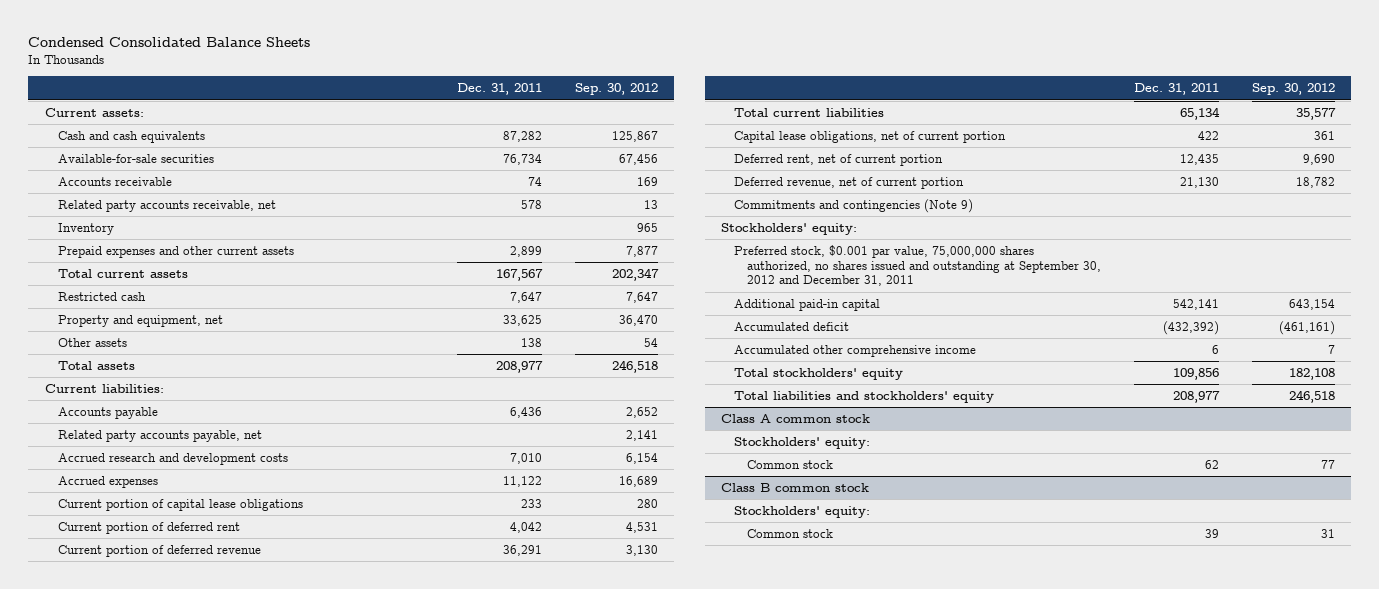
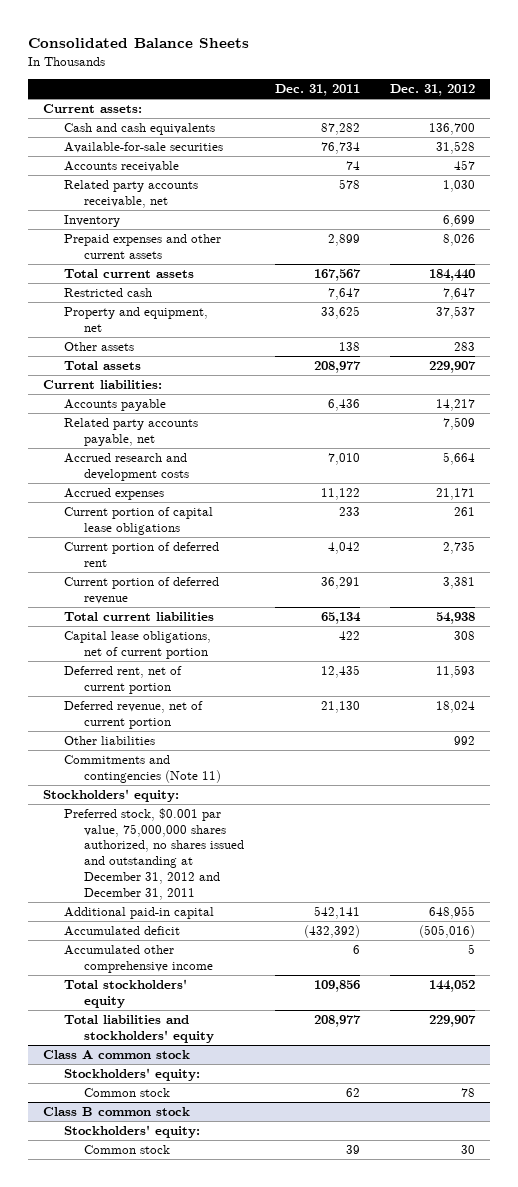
- Condensed Consolidated Balance Sheets
+ Consolidated Balance Sheets
- | Dec. 31, 2011 | Sep. 30, 2012
+ | Dec. 31, 2011 | Dec. 31, 2012
- Commitments and contingencies (Note 9)
+ Other liabilities | | 992
+ Commitments and contingencies (Note 11)
- Preferred stock, $0.001 par value, 75,000,000 shares authorized, no shares issued and outstanding at September 30, 2012 and December 31, 2011
+ Preferred stock, $0.001 par value, 75,000,000 shares authorized, no shares issued and outstanding at December 31, 2012 and December 31, 2011

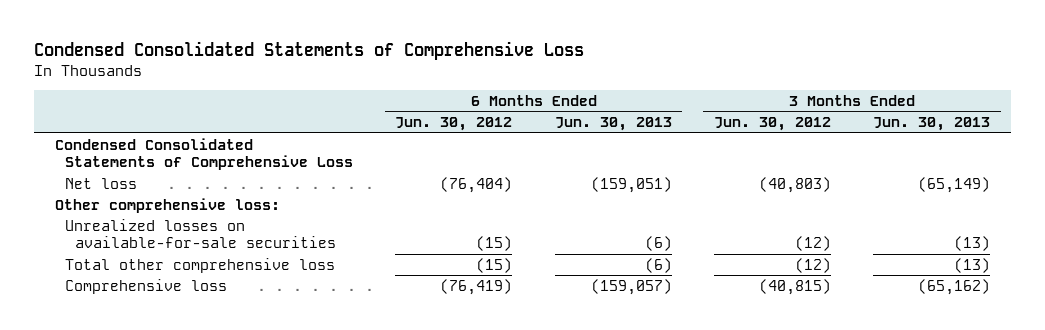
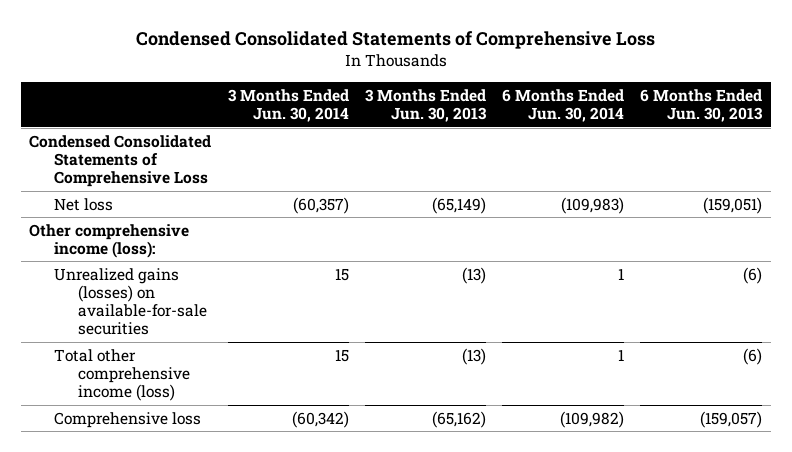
- | 6 Months Ended Jun. 30, 2012 | 6 Months Ended Jun. 30, 2013 | 3 Months Ended Jun. 30, 2012 | 3 Months Ended Jun. 30, 2013
+ | 3 Months Ended Jun. 30, 2014 | 3 Months Ended Jun. 30, 2013 | 6 Months Ended Jun. 30, 2014 | 6 Months Ended Jun. 30, 2013
- Other comprehensive loss:
- Unrealized losses on available-for-sale securities | (15) | (6) | (12) | (13)
- Total other comprehensive loss | (15) | (6) | (12) | (13)
+ Other comprehensive income (loss):
+ Unrealized gains (losses) on available-for-sale securities | 15 | (13) | 1 | (6)
+ Total other comprehensive income (loss) | 15 | (13) | 1 | (6)

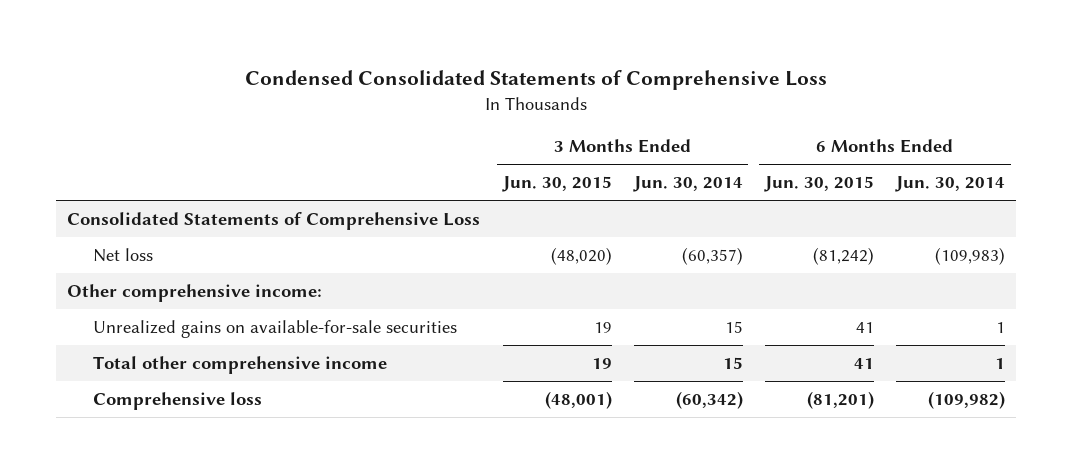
- | 3 Months Ended Jun. 30, 2014 | 3 Months Ended Jun. 30, 2013 | 6 Months Ended Jun. 30, 2014 | 6 Months Ended Jun. 30, 2013
+ | 3 Months Ended Jun. 30, 2015 | 3 Months Ended Jun. 30, 2014 | 6 Months Ended Jun. 30, 2015 | 6 Months Ended Jun. 30, 2014
- Condensed Consolidated Statements of Comprehensive Loss
+ Consolidated Statements of Comprehensive Loss
- Other comprehensive income (loss):
- Unrealized gains (losses) on available-for-sale securities | 15 | (13) | 1 | (6)
- Total other comprehensive income (loss) | 15 | (13) | 1 | (6)
+ Other comprehensive income:
+ Unrealized gains on available-for-sale securities | 19 | 15 | 41 | 1
+ Total other comprehensive income | 19 | 15 | 41 | 1

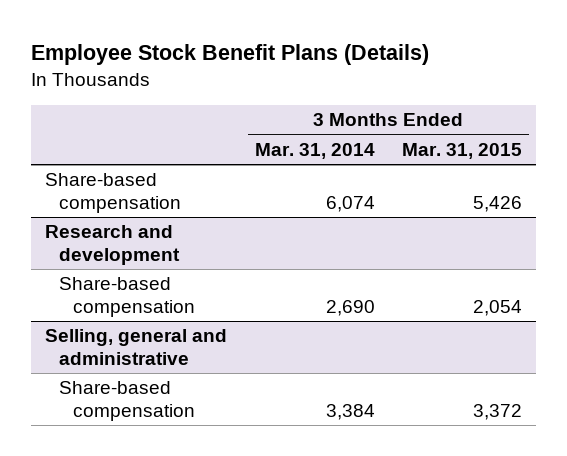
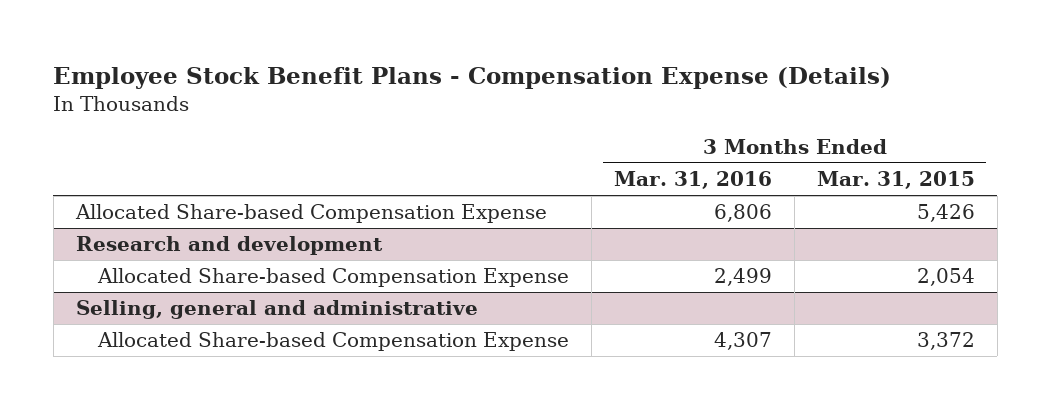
- Employee Stock Benefit Plans (Details)
+ Employee Stock Benefit Plans - Compensation Expense (Details)
- | 3 Months Ended Mar. 31, 2014 | 3 Months Ended Mar. 31, 2015
+ | 3 Months Ended Mar. 31, 2016 | 3 Months Ended Mar. 31, 2015
- Share-based compensation | 6,074 | 5,426
+ Allocated Share-based Compensation Expense | 6,806 | 5,426
@ Research and development
- Share-based compensation | 2,690 | 2,054
+ Allocated Share-based Compensation Expense | 2,499 | 2,054
@ Selling, general and administrative
- Share-based compensation | 3,384 | 3,372
+ Allocated Share-based Compensation Expense | 4,307 | 3,372

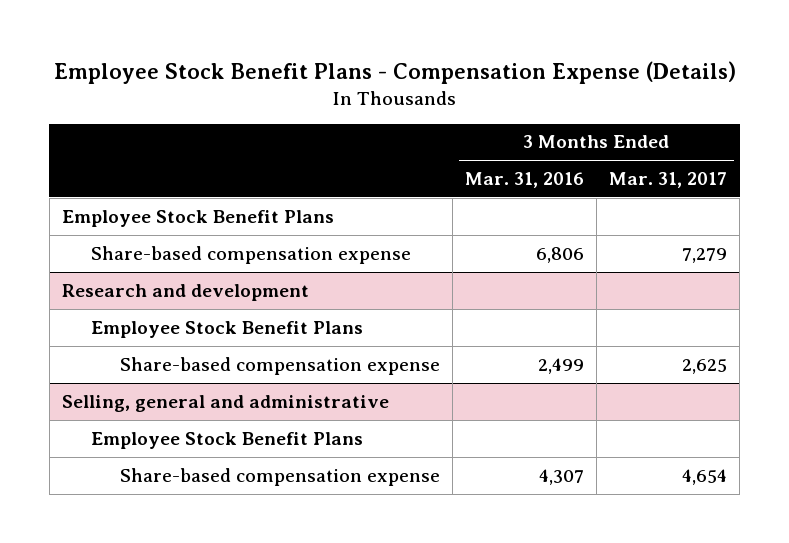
- | 3 Months Ended Mar. 31, 2016 | 3 Months Ended Mar. 31, 2015
+ | 3 Months Ended Mar. 31, 2016 | 3 Months Ended Mar. 31, 2017
- Allocated Share-based Compensation Expense | 6,806 | 5,426
+ Employee Stock Benefit Plans
+ Share-based compensation expense | 6,806 | 7,279
@ Research and development
- Allocated Share-based Compensation Expense | 2,499 | 2,054
+ Employee Stock Benefit Plans
+ Share-based compensation expense | 2,499 | 2,625
@ Selling, general and administrative
- Allocated Share-based Compensation Expense | 4,307 | 3,372
+ Employee Stock Benefit Plans
+ Share-based compensation expense | 4,307 | 4,654

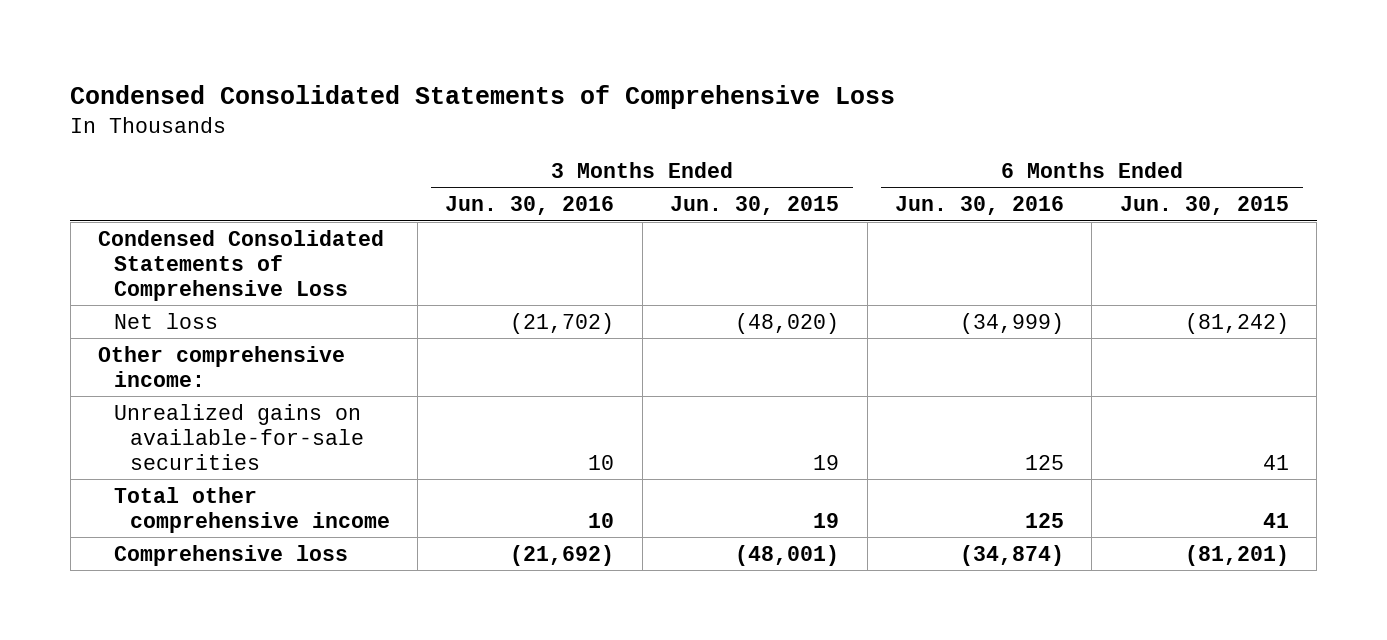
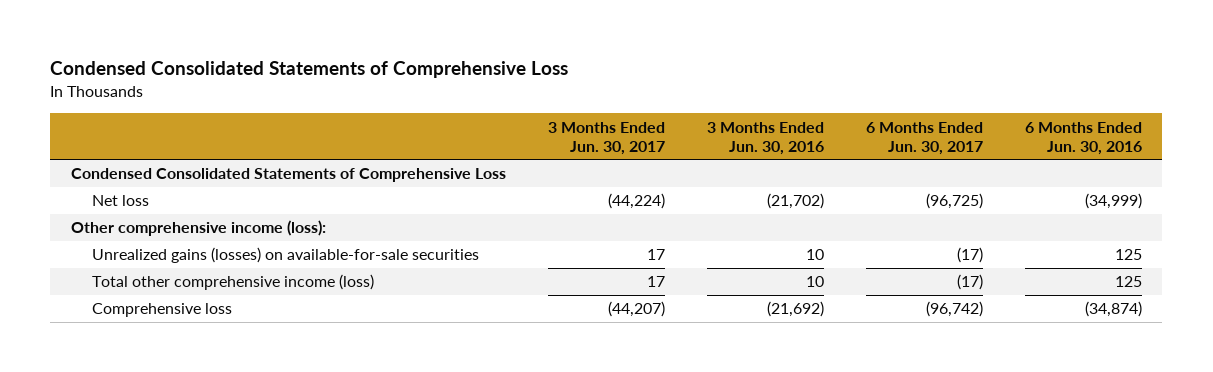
- | 3 Months Ended Jun. 30, 2016 | 3 Months Ended Jun. 30, 2015 | 6 Months Ended Jun. 30, 2016 | 6 Months Ended Jun. 30, 2015
+ | 3 Months Ended Jun. 30, 2017 | 3 Months Ended Jun. 30, 2016 | 6 Months Ended Jun. 30, 2017 | 6 Months Ended Jun. 30, 2016
- Other comprehensive income:
- Unrealized gains on available-for-sale securities | 10 | 19 | 125 | 41
- Total other comprehensive income | 10 | 19 | 125 | 41
+ Other comprehensive income (loss):
+ Unrealized gains (losses) on available-for-sale securities | 17 | 10 | (17) | 125
+ Total other comprehensive income (loss) | 17 | 10 | (17) | 125

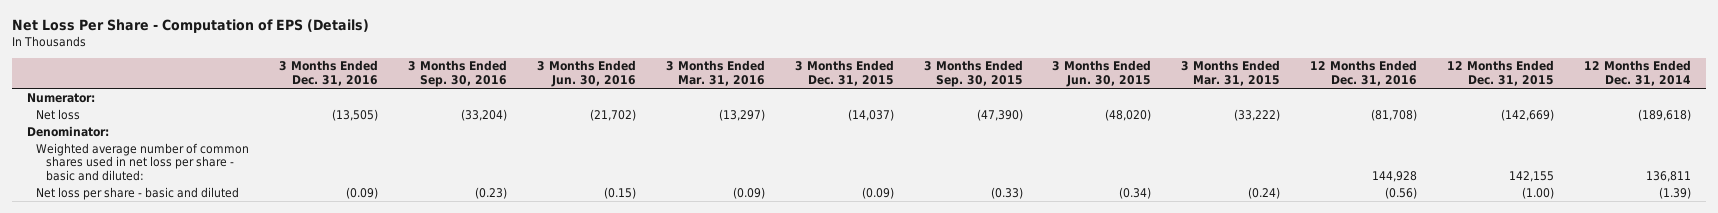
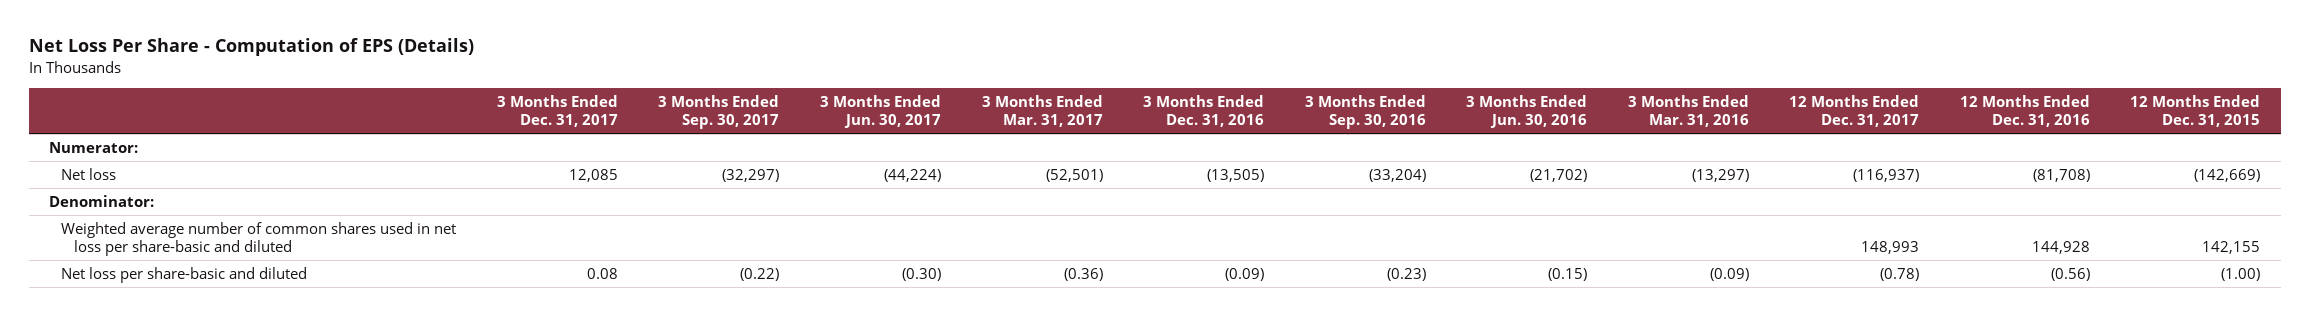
- | 3 Months Ended Dec. 31, 2016 | 3 Months Ended Sep. 30, 2016 | 3 Months Ended Jun. 30, 2016 | 3 Months Ended Mar. 31, 2016 | 3 Months Ended Dec. 31, 2015 | 3 Months Ended Sep. 30, 2015 | 3 Months Ended Jun. 30, 2015 | 3 Months Ended Mar. 31, 2015 | 12 Months Ended Dec. 31, 2016 | 12 Months Ended Dec. 31, 2015 | 12 Months Ended Dec. 31, 2014
+ | 3 Months Ended Dec. 31, 2017 | 3 Months Ended Sep. 30, 2017 | 3 Months Ended Jun. 30, 2017 | 3 Months Ended Mar. 31, 2017 | 3 Months Ended Dec. 31, 2016 | 3 Months Ended Sep. 30, 2016 | 3 Months Ended Jun. 30, 2016 | 3 Months Ended Mar. 31, 2016 | 12 Months Ended Dec. 31, 2017 | 12 Months Ended Dec. 31, 2016 | 12 Months Ended Dec. 31, 2015
- Weighted average number of common shares used in net loss per share - basic and diluted: | | | | | | | | | 144,928 | 142,155 | 136,811
- Net loss per share - basic and diluted | (0.09) | (0.23) | (0.15) | (0.09) | (0.09) | (0.33) | (0.34) | (0.24) | (0.56) | (1.00) | (1.39)
+ Weighted average number of common shares used in net loss per share-basic and diluted | | | | | | | | | 148,993 | 144,928 | 142,155
+ Net loss per share-basic and diluted | 0.08 | (0.22) | (0.30) | (0.36) | (0.09) | (0.23) | (0.15) | (0.09) | (0.78) | (0.56) | (1.00)

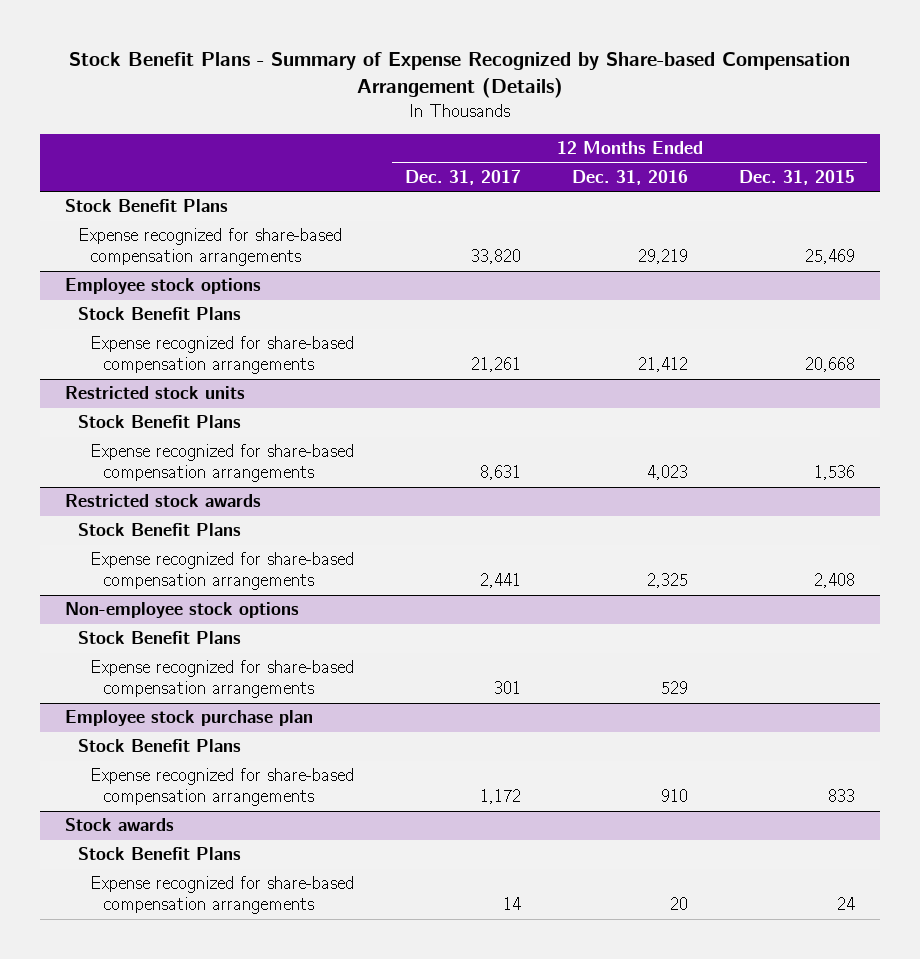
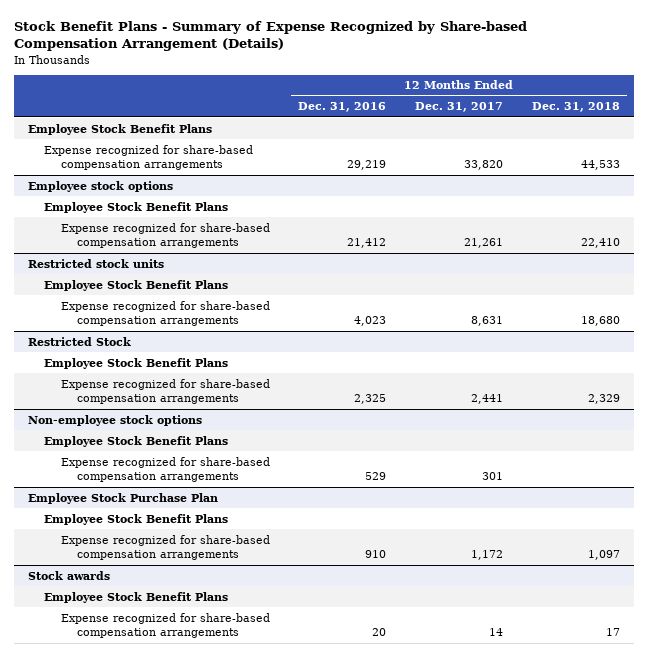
- | 12 Months Ended Dec. 31, 2017 | 12 Months Ended Dec. 31, 2016 | 12 Months Ended Dec. 31, 2015
+ | 12 Months Ended Dec. 31, 2016 | 12 Months Ended Dec. 31, 2017 | 12 Months Ended Dec. 31, 2018
- Stock Benefit Plans
+ Employee Stock Benefit Plans
@ Employee stock options
- Stock Benefit Plans
+ Employee Stock Benefit Plans
@ Restricted stock units
- Stock Benefit Plans
+ Employee Stock Benefit Plans
- Restricted stock awards
- Stock Benefit Plans
+ Restricted Stock
+ Employee Stock Benefit Plans
@ Non-employee stock options
- Stock Benefit Plans
+ Employee Stock Benefit Plans
- Employee stock purchase plan
- Stock Benefit Plans
+ Employee Stock Purchase Plan
+ Employee Stock Benefit Plans
@ Stock awards
- Stock Benefit Plans
+ Employee Stock Benefit Plans

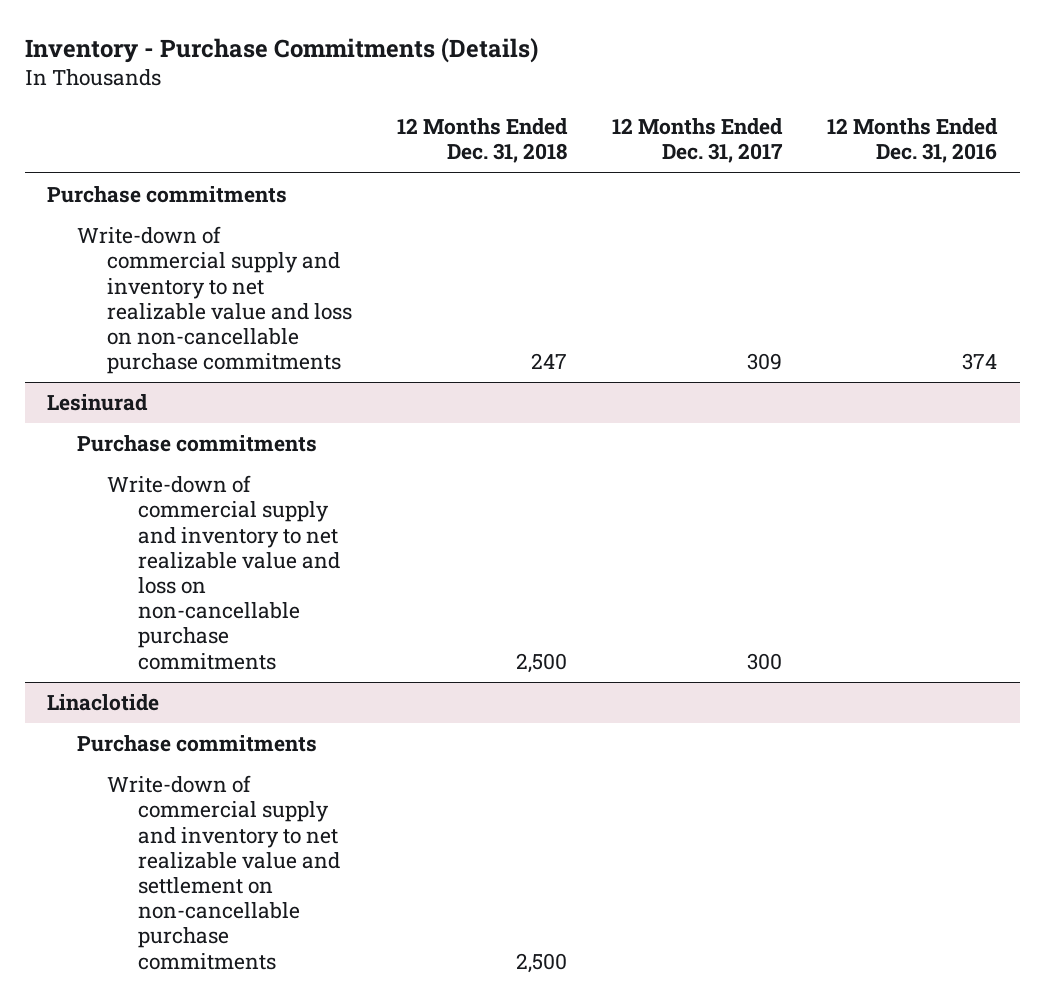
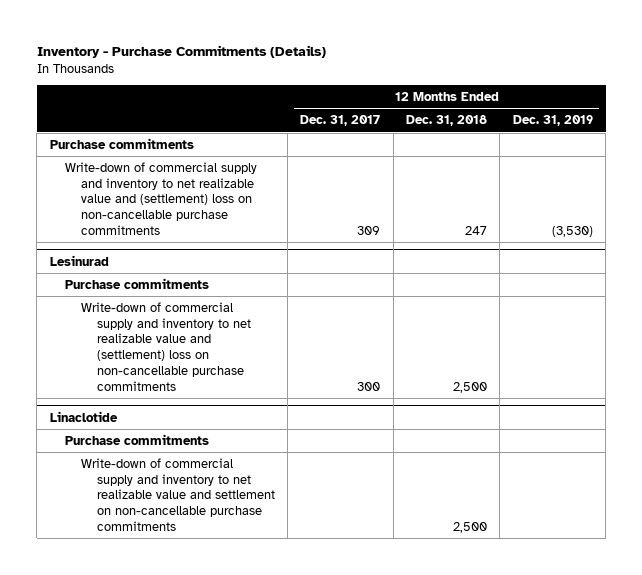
- | 12 Months Ended Dec. 31, 2018 | 12 Months Ended Dec. 31, 2017 | 12 Months Ended Dec. 31, 2016
+ | 12 Months Ended Dec. 31, 2017 | 12 Months Ended Dec. 31, 2018 | 12 Months Ended Dec. 31, 2019
- Write-down of commercial supply and inventory to net realizable value and loss on non-cancellable purchase commitments | 247 | 309 | 374
+ Write-down of commercial supply and inventory to net realizable value and (settlement) loss on non-cancellable purchase commitments | 309 | 247 | (3,530)
@ Lesinurad
- Write-down of commercial supply and inventory to net realizable value and loss on non-cancellable purchase commitments | 2,500 | 300 |
+ Write-down of commercial supply and inventory to net realizable value and (settlement) loss on non-cancellable purchase commitments | 300 | 2,500 |

